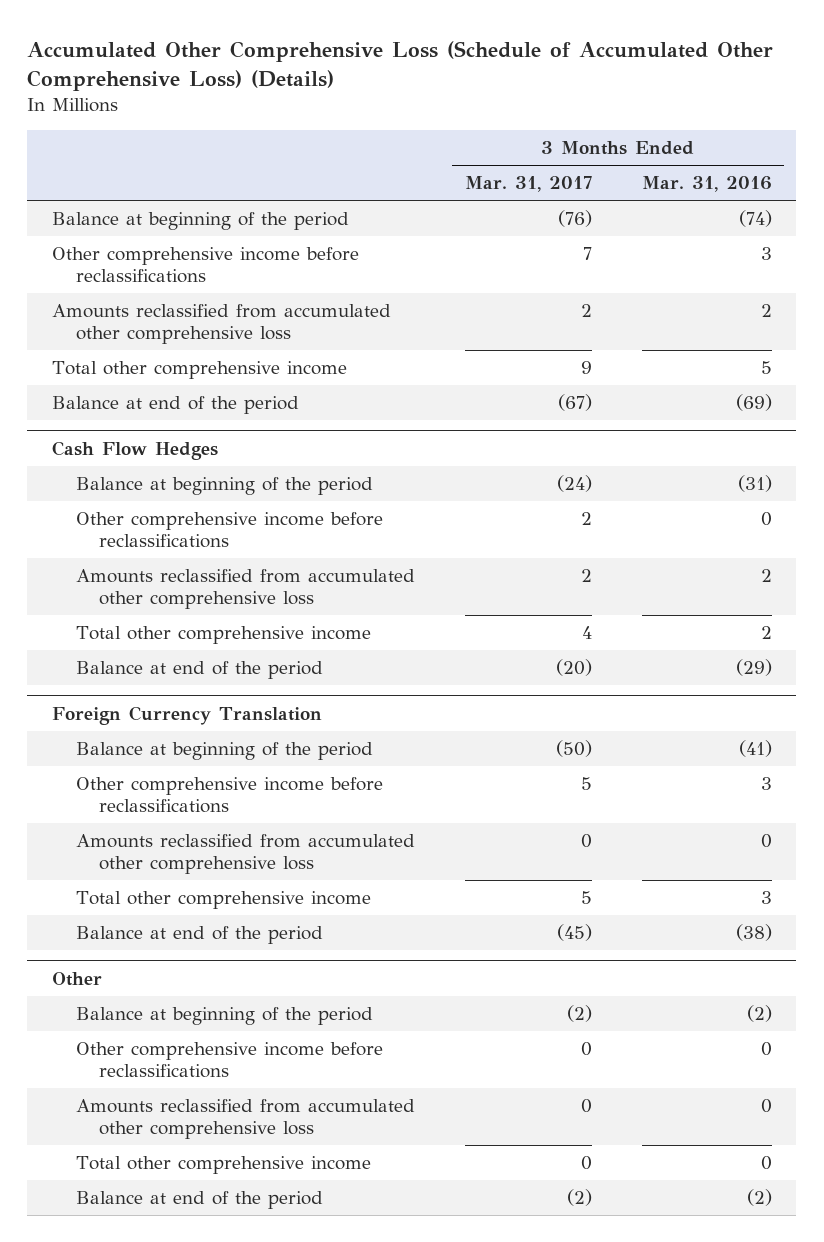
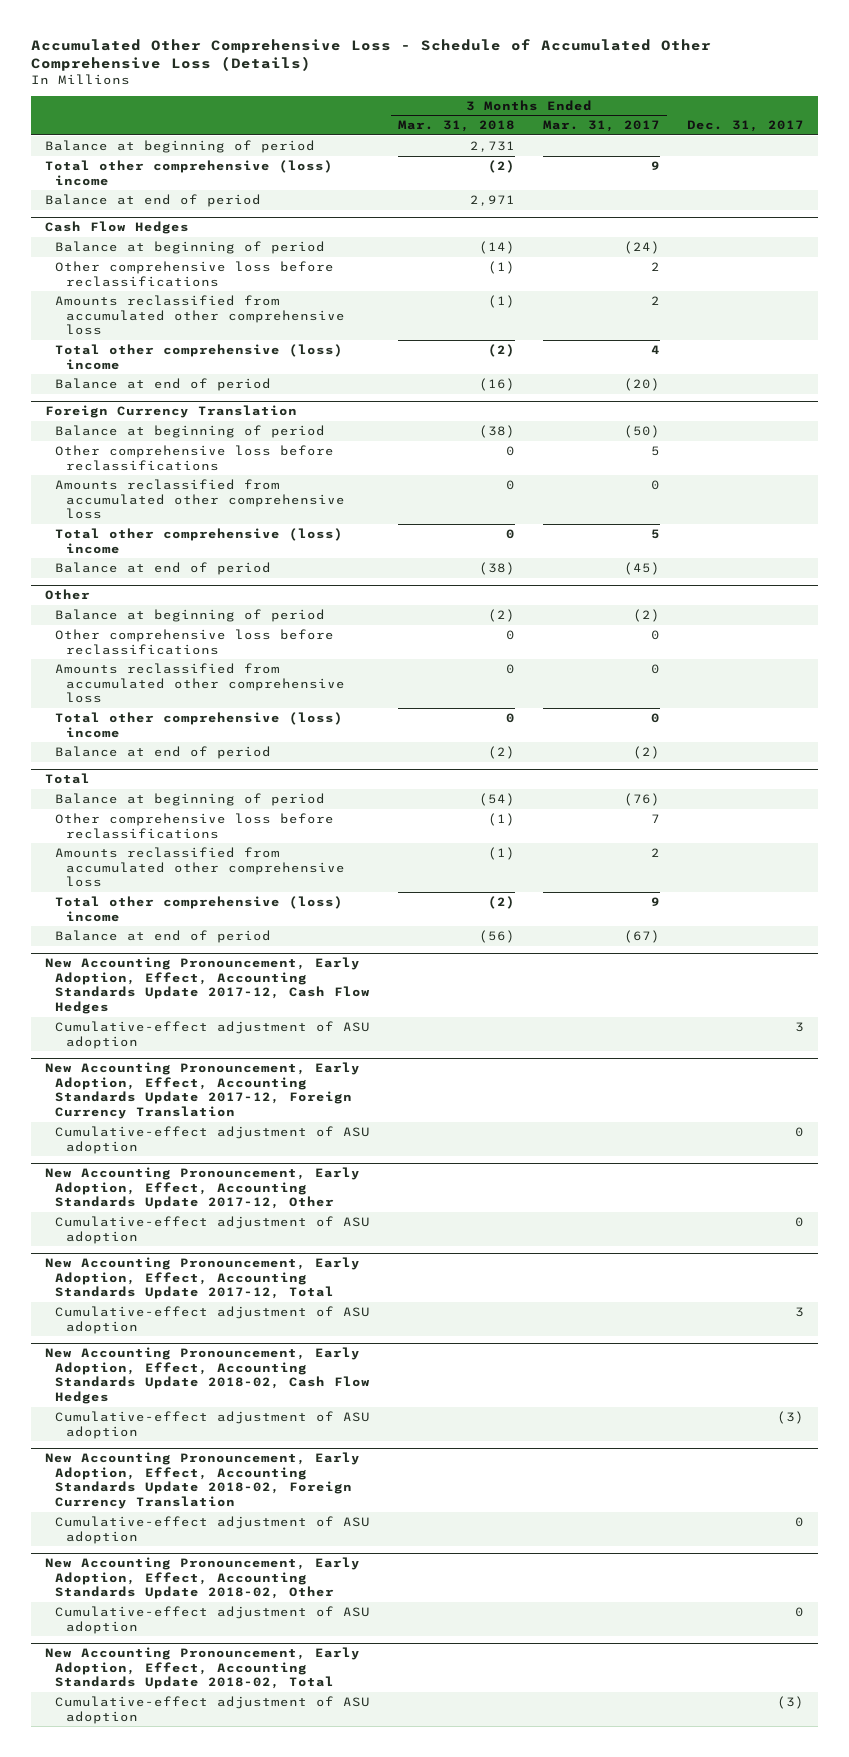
- Accumulated Other Comprehensive Loss (Schedule of Accumulated Other Comprehensive Loss) (Details)
+ Accumulated Other Comprehensive Loss - Schedule of Accumulated Other Comprehensive Loss (Details)
- | 3 Months Ended Mar. 31, 2017 | 3 Months Ended Mar. 31, 2016
+ | 3 Months Ended Mar. 31, 2018 | 3 Months Ended Mar. 31, 2017 | Dec. 31, 2017
- Balance at beginning of the period | (76) | (74)
- Other comprehensive income before reclassifications | 7 | 3
- Amounts reclassified from accumulated other comprehensive loss | 2 | 2
- Total other comprehensive income | 9 | 5
- Balance at end of the period | (67) | (69)
+ Balance at beginning of period | 2,731 | |
+ Total other comprehensive (loss) income | (2) | 9 |
+ Balance at end of period | 2,971 | |
@ Cash Flow Hedges
- Balance at beginning of the period | (24) | (31)
- Other comprehensive income before reclassifications | 2 | 0
+ Balance at beginning of period | (14) | (24) |
+ Other comprehensive loss before reclassifications | (1) | 2 |
- Total other comprehensive income | 4 | 2
- Balance at end of the period | (20) | (29)
+ Total other comprehensive (loss) income | (2) | 4 |
+ Balance at end of period | (16) | (20) |
@ Foreign Currency Translation
- Balance at beginning of the period | (50) | (41)
- Other comprehensive income before reclassifications | 5 | 3
+ Balance at beginning of period | (38) | (50) |
+ Other comprehensive loss before reclassifications | 0 | 5 |
- Total other comprehensive income | 5 | 3
- Balance at end of the period | (45) | (38)
+ Total other comprehensive (loss) income | 0 | 5 |
+ Balance at end of period | (38) | (45) |
@ Other
- Balance at beginning of the period | (2) | (2)
- Other comprehensive income before reclassifications | 0 | 0
+ Balance at beginning of period | (2) | (2) |
+ Other comprehensive loss before reclassifications | 0 | 0 |
- Total other comprehensive income | 0 | 0
- Balance at end of the period | (2) | (2)
+ Total other comprehensive (loss) income | 0 | 0 |
+ Balance at end of period | (2) | (2) |
+ Total
+ Balance at beginning of period | (54) | (76) |
+ Other comprehensive loss before reclassifications | (1) | 7 |
+ Amounts reclassified from accumulated other comprehensive loss | (1) | 2 |
+ Total other comprehensive (loss) income | (2) | 9 |
+ Balance at end of period | (56) | (67) |
+ New Accounting Pronouncement, Early Adoption, Effect, Accounting Standards Update 2017-12, Cash Flow Hedges
+ Cumulative-effect adjustment of ASU adoption | | | 3
+ New Accounting Pronouncement, Early Adoption, Effect, Accounting Standards Update 2017-12, Foreign Currency Translation
+ Cumulative-effect adjustment of ASU adoption | | | 0
+ New Accounting Pronouncement, Early Adoption, Effect, Accounting Standards Update 2017-12, Other
+ Cumulative-effect adjustment of ASU adoption | | | 0
+ New Accounting Pronouncement, Early Adoption, Effect, Accounting Standards Update 2017-12, Total
+ Cumulative-effect adjustment of ASU adoption | | | 3
+ New Accounting Pronouncement, Early Adoption, Effect, Accounting Standards Update 2018-02, Cash Flow Hedges
+ Cumulative-effect adjustment of ASU adoption | | | (3)
+ New Accounting Pronouncement, Early Adoption, Effect, Accounting Standards Update 2018-02, Foreign Currency Translation
+ Cumulative-effect adjustment of ASU adoption | | | 0
+ New Accounting Pronouncement, Early Adoption, Effect, Accounting Standards Update 2018-02, Other
+ Cumulative-effect adjustment of ASU adoption | | | 0
+ New Accounting Pronouncement, Early Adoption, Effect, Accounting Standards Update 2018-02, Total
+ Cumulative-effect adjustment of ASU adoption | | | (3)

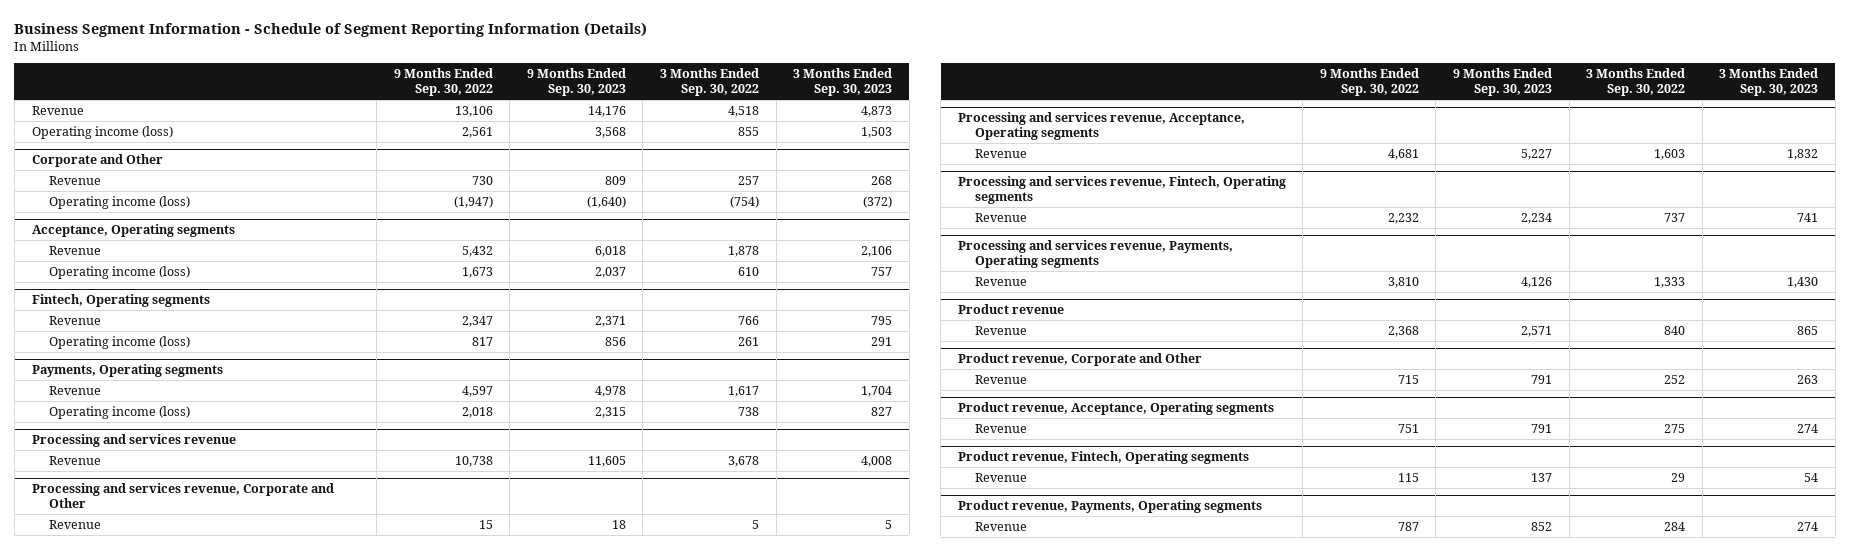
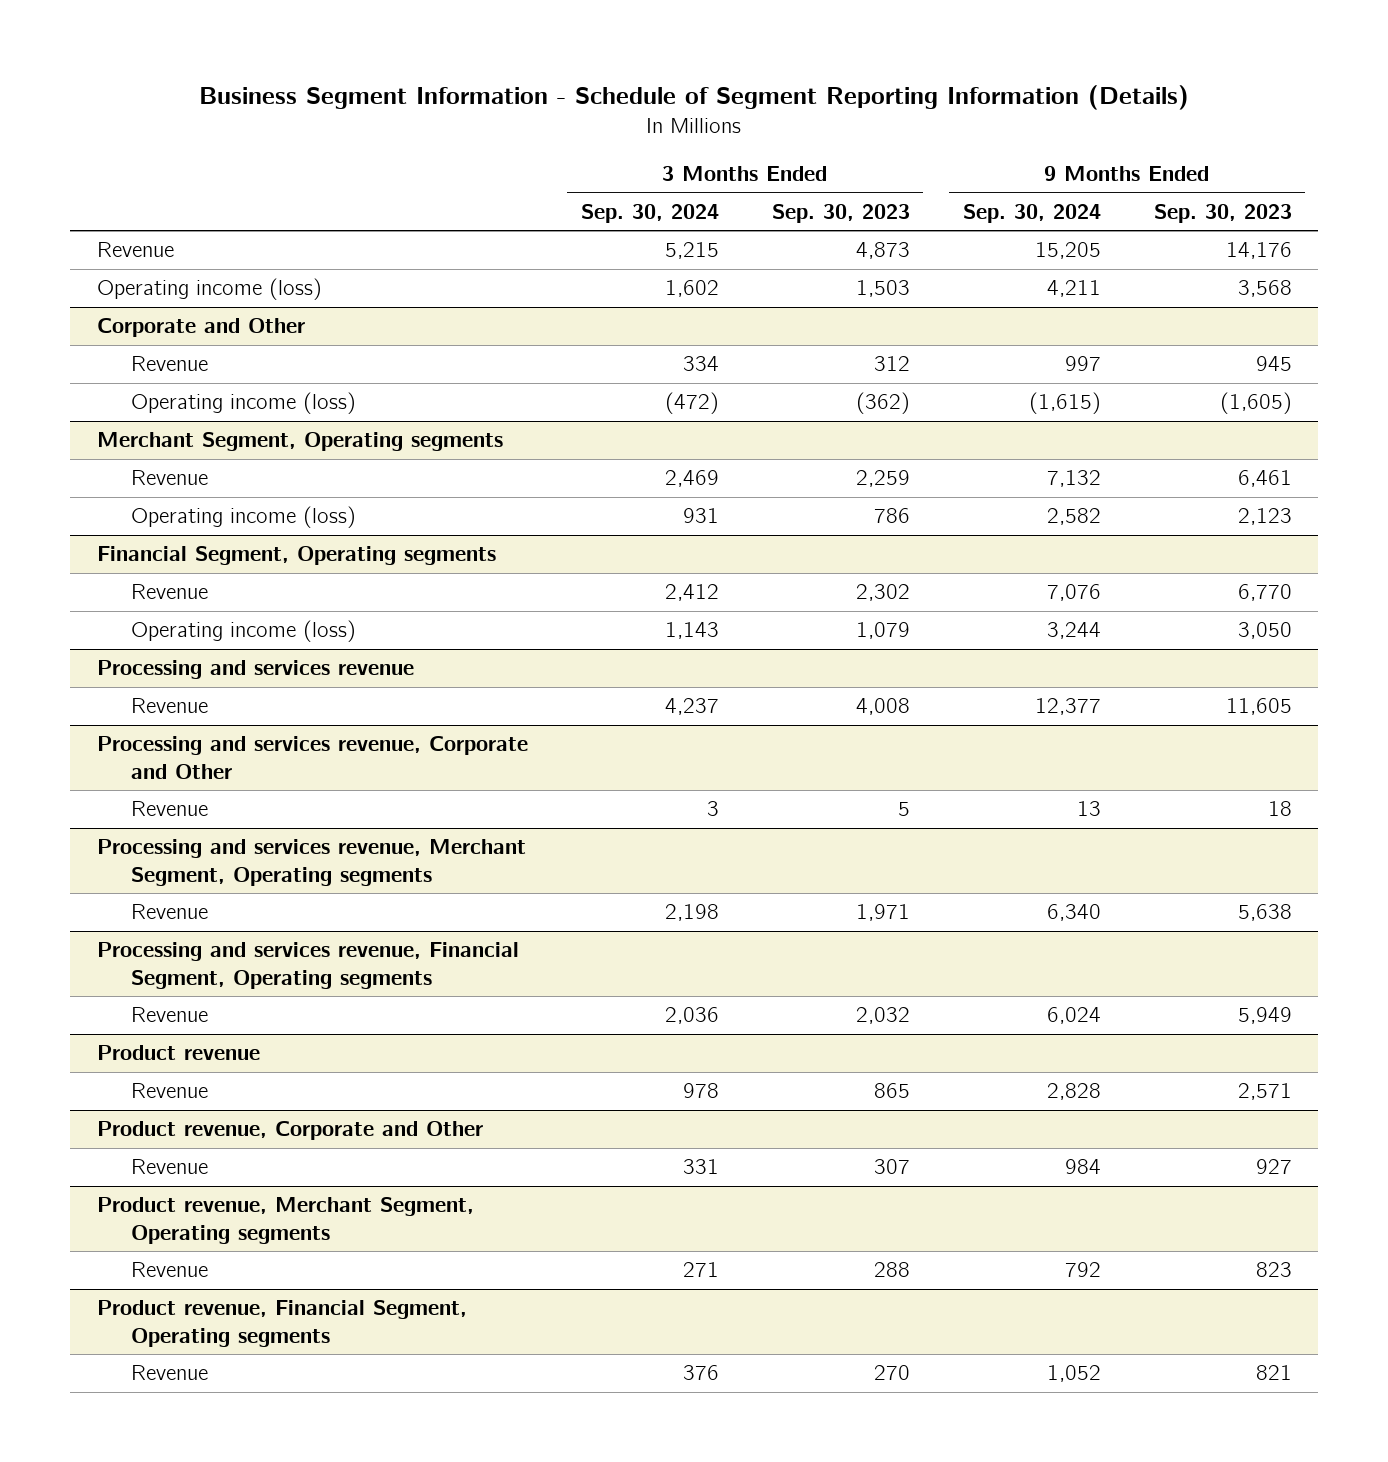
- | 9 Months Ended Sep. 30, 2022 | 9 Months Ended Sep. 30, 2023 | 3 Months Ended Sep. 30, 2022 | 3 Months Ended Sep. 30, 2023
+ | 3 Months Ended Sep. 30, 2024 | 3 Months Ended Sep. 30, 2023 | 9 Months Ended Sep. 30, 2024 | 9 Months Ended Sep. 30, 2023
@ Corporate and Other
- Revenue | 730 | 809 | 257 | 268
- Operating income (loss) | (1,947) | (1,640) | (754) | (372)
- Acceptance, Operating segments
- Revenue | 5,432 | 6,018 | 1,878 | 2,106
- Operating income (loss) | 1,673 | 2,037 | 610 | 757
- Fintech, Operating segments
- Revenue | 2,347 | 2,371 | 766 | 795
- Operating income (loss) | 817 | 856 | 261 | 291
- Payments, Operating segments
- Revenue | 4,597 | 4,978 | 1,617 | 1,704
- Operating income (loss) | 2,018 | 2,315 | 738 | 827
@ Corporate and Other
+ Revenue | 334 | 312 | 997 | 945
+ Operating income (loss) | (472) | (362) | (1,615) | (1,605)
+ Merchant Segment, Operating segments
+ Revenue | 2,469 | 2,259 | 7,132 | 6,461
+ Operating income (loss) | 931 | 786 | 2,582 | 2,123
+ Financial Segment, Operating segments
+ Revenue | 2,412 | 2,302 | 7,076 | 6,770
+ Operating income (loss) | 1,143 | 1,079 | 3,244 | 3,050
- Processing and services revenue, Acceptance, Operating segments
- Revenue | 4,681 | 5,227 | 1,603 | 1,832
- Processing and services revenue, Fintech, Operating segments
- Revenue | 2,232 | 2,234 | 737 | 741
- Processing and services revenue, Payments, Operating segments
- Revenue | 3,810 | 4,126 | 1,333 | 1,430
+ Processing and services revenue, Merchant Segment, Operating segments
+ Revenue | 2,198 | 1,971 | 6,340 | 5,638
+ Processing and services revenue, Financial Segment, Operating segments
+ Revenue | 2,036 | 2,032 | 6,024 | 5,949
@ Product revenue, Corporate and Other
- Revenue | 715 | 791 | 252 | 263
- Product revenue, Acceptance, Operating segments
- Revenue | 751 | 791 | 275 | 274
- Product revenue, Fintech, Operating segments
- Revenue | 115 | 137 | 29 | 54
- Product revenue, Payments, Operating segments
- Revenue | 787 | 852 | 284 | 274
@ Product revenue, Corporate and Other
+ Revenue | 331 | 307 | 984 | 927
+ Product revenue, Merchant Segment, Operating segments
+ Revenue | 271 | 288 | 792 | 823
+ Product revenue, Financial Segment, Operating segments
+ Revenue | 376 | 270 | 1,052 | 821

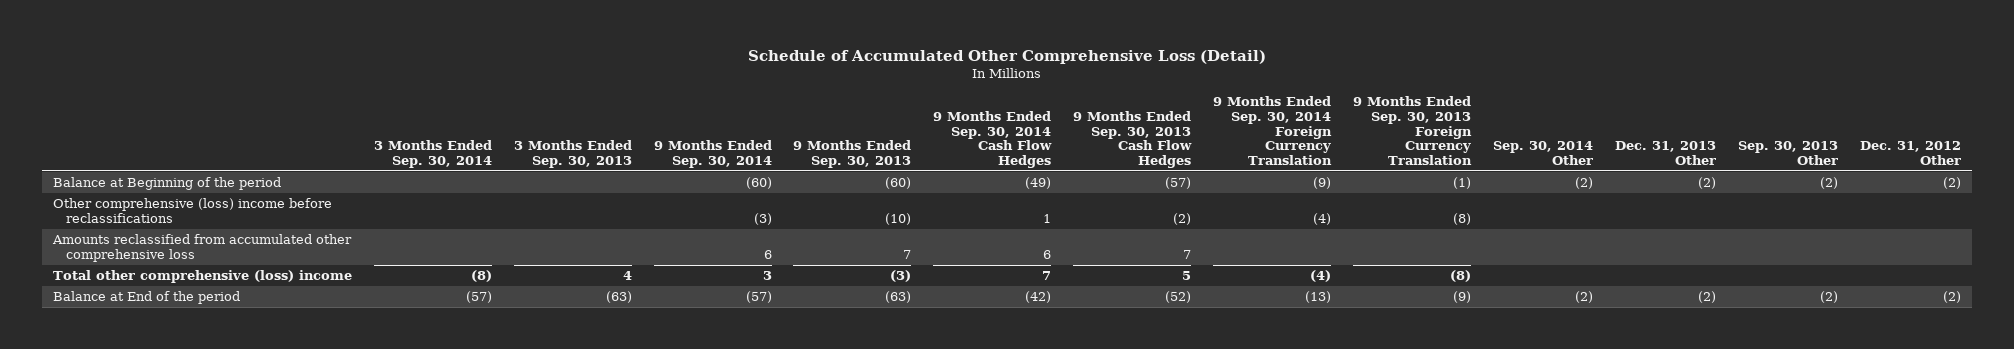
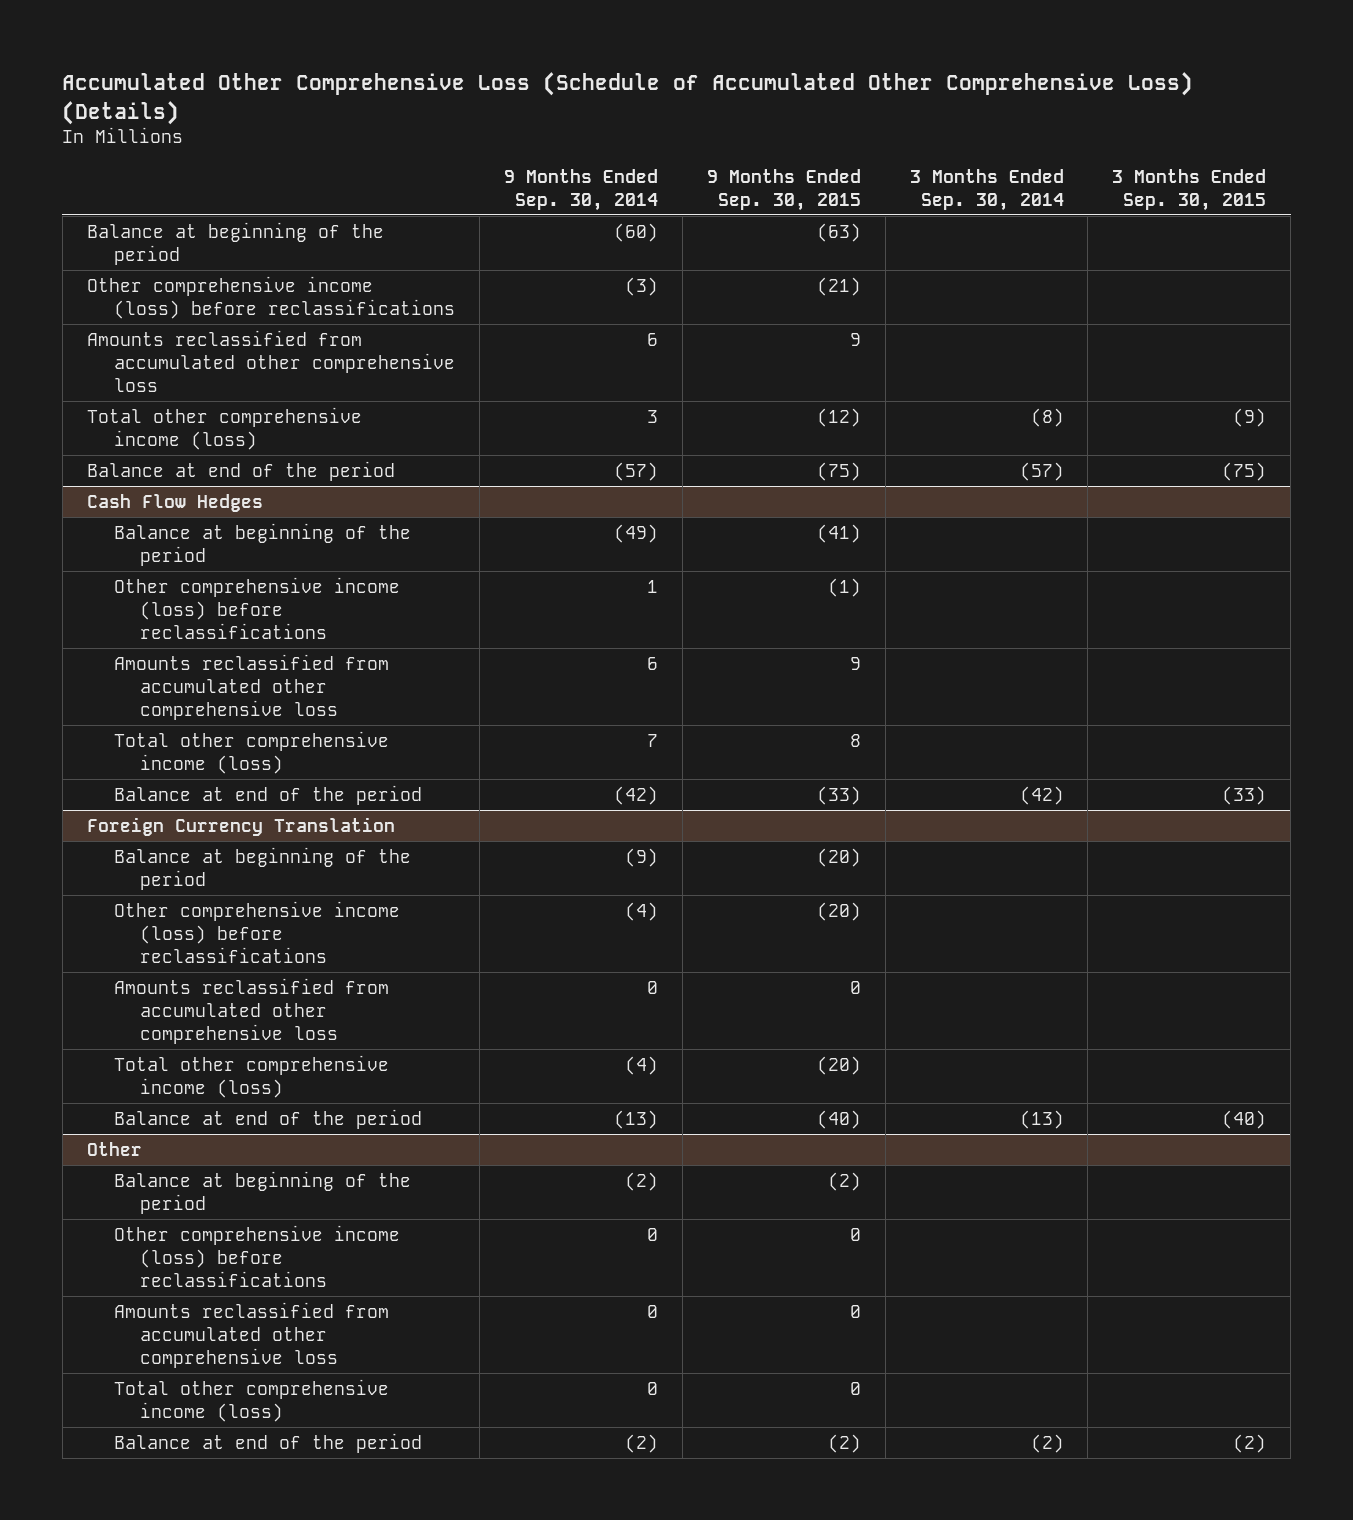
- Schedule of Accumulated Other Comprehensive Loss (Detail)
+ Accumulated Other Comprehensive Loss (Schedule of Accumulated Other Comprehensive Loss) (Details)
- | 3 Months Ended Sep. 30, 2014 | 3 Months Ended Sep. 30, 2013 | 9 Months Ended Sep. 30, 2014 | 9 Months Ended Sep. 30, 2013 | 9 Months Ended Sep. 30, 2014 Cash Flow Hedges | 9 Months Ended Sep. 30, 2013 Cash Flow Hedges | 9 Months Ended Sep. 30, 2014 Foreign Currency Translation | 9 Months Ended Sep. 30, 2013 Foreign Currency Translation | Sep. 30, 2014 Other | Dec. 31, 2013 Other | Sep. 30, 2013 Other | Dec. 31, 2012 Other
+ | 9 Months Ended Sep. 30, 2014 | 9 Months Ended Sep. 30, 2015 | 3 Months Ended Sep. 30, 2014 | 3 Months Ended Sep. 30, 2015
- Balance at Beginning of the period | | | (60) | (60) | (49) | (57) | (9) | (1) | (2) | (2) | (2) | (2)
- Other comprehensive (loss) income before reclassifications | | | (3) | (10) | 1 | (2) | (4) | (8) | | | |
+ Balance at beginning of the period | (60) | (63) | |
+ Other comprehensive income (loss) before reclassifications | (3) | (21) | |
- Total other comprehensive (loss) income | (8) | 4 | 3 | (3) | 7 | 5 | (4) | (8) | | | |
- Balance at End of the period | (57) | (63) | (57) | (63) | (42) | (52) | (13) | (9) | (2) | (2) | (2) | (2)
+ Total other comprehensive income (loss) | 3 | (12) | (8) | (9)
+ Balance at end of the period | (57) | (75) | (57) | (75)
+ Cash Flow Hedges
+ Balance at beginning of the period | (49) | (41) | |
+ Other comprehensive income (loss) before reclassifications | 1 | (1) | |
+ Amounts reclassified from accumulated other comprehensive loss | 6 | 9 | |
+ Total other comprehensive income (loss) | 7 | 8 | |
+ Balance at end of the period | (42) | (33) | (42) | (33)
+ Foreign Currency Translation
+ Balance at beginning of the period | (9) | (20) | |
+ Other comprehensive income (loss) before reclassifications | (4) | (20) | |
+ Amounts reclassified from accumulated other comprehensive loss | 0 | 0 | |
+ Total other comprehensive income (loss) | (4) | (20) | |
+ Balance at end of the period | (13) | (40) | (13) | (40)
+ Other
+ Balance at beginning of the period | (2) | (2) | |
+ Other comprehensive income (loss) before reclassifications | 0 | 0 | |
+ Amounts reclassified from accumulated other comprehensive loss | 0 | 0 | |
+ Total other comprehensive income (loss) | 0 | 0 | |
+ Balance at end of the period | (2) | (2) | (2) | (2)

